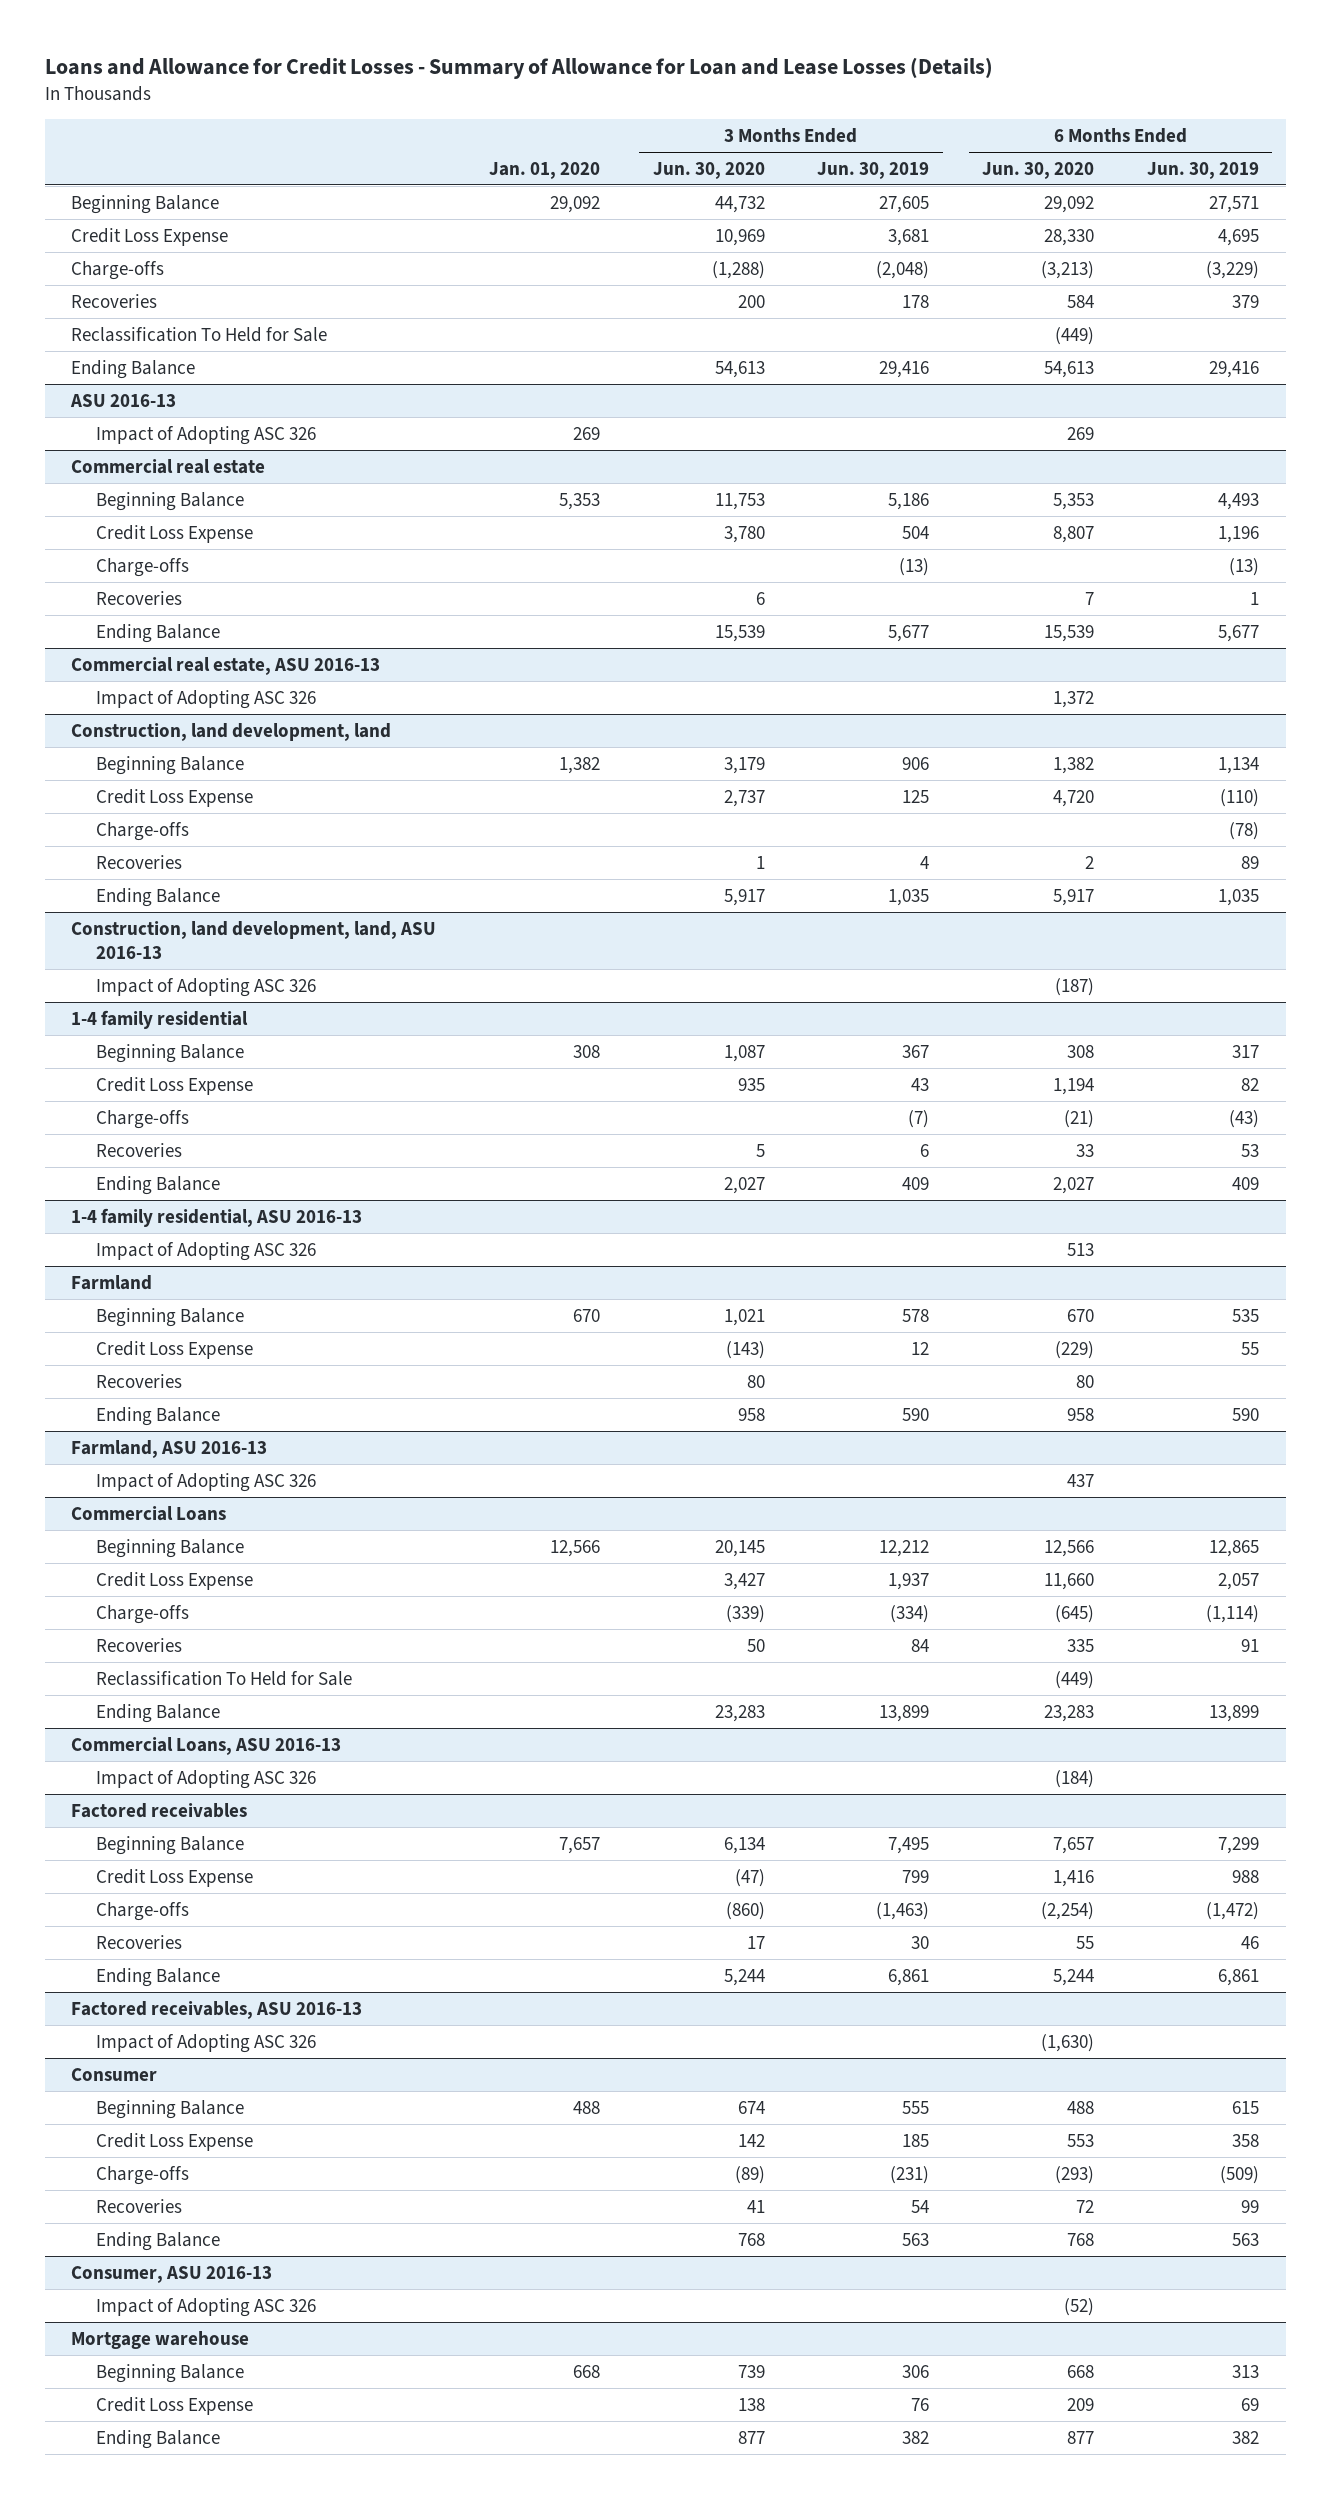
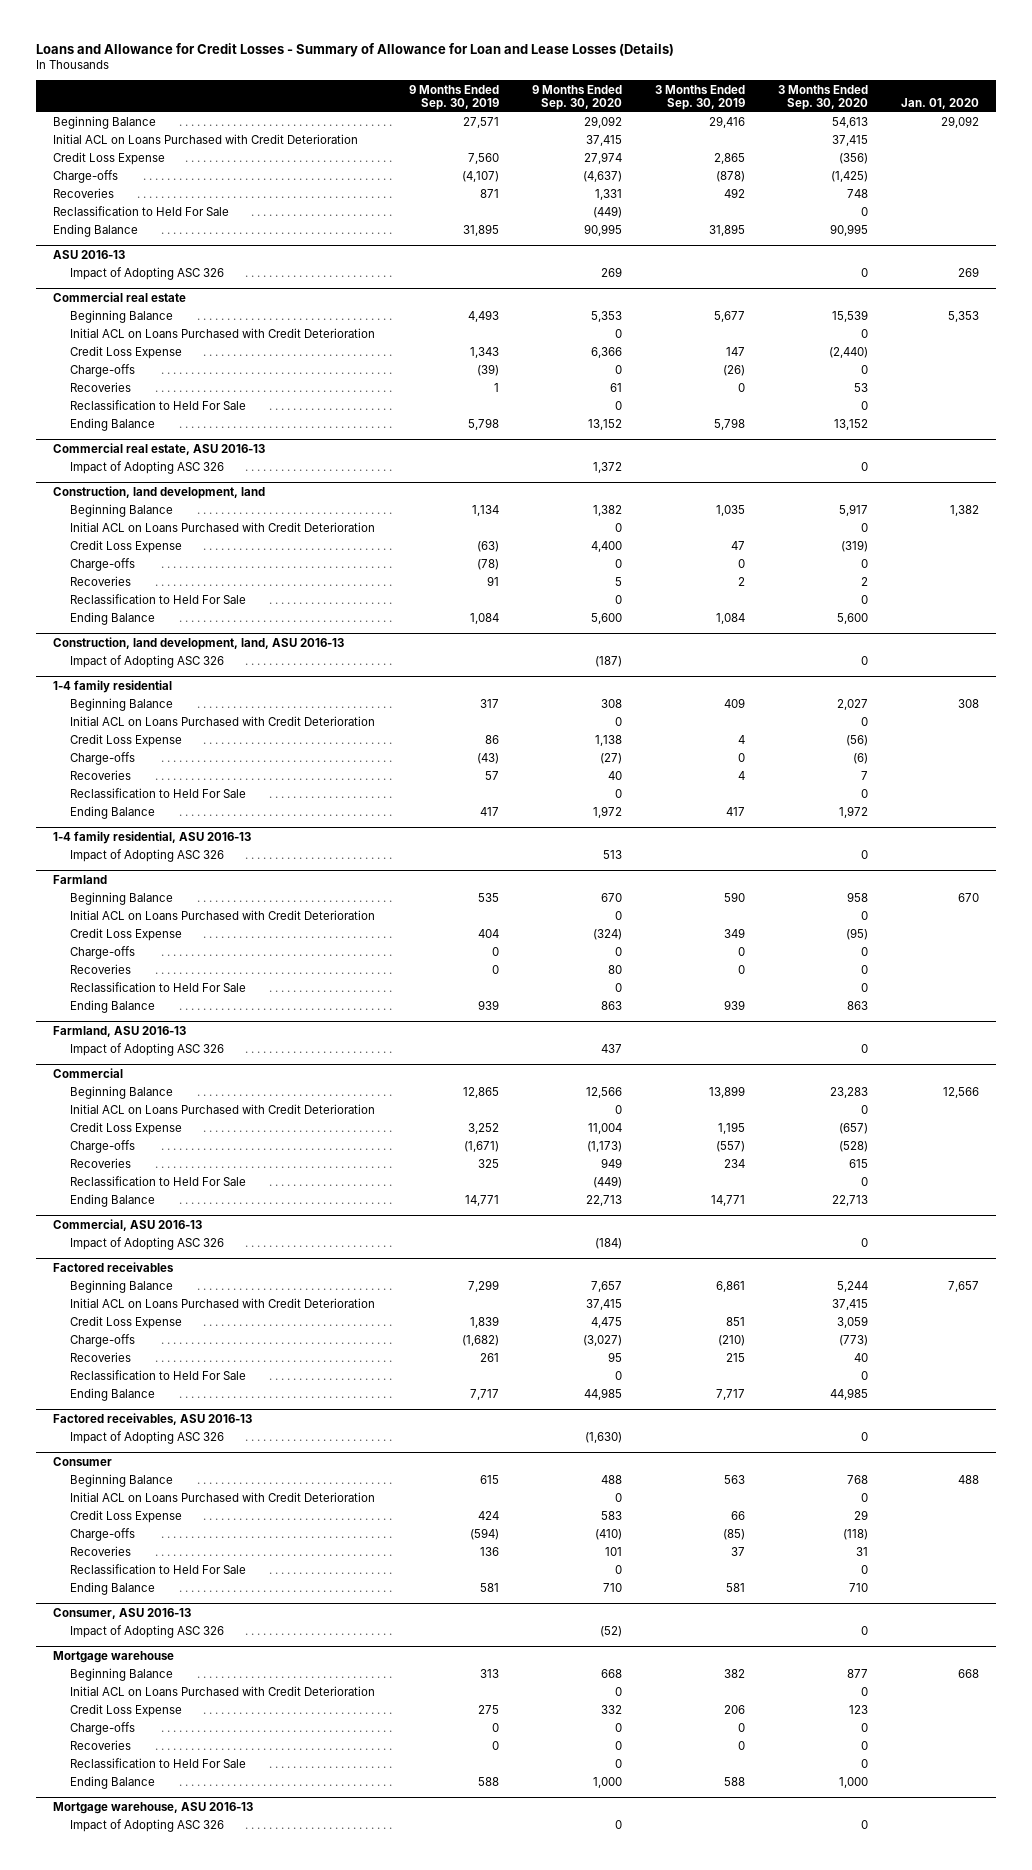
- | Jan. 01, 2020 | 3 Months Ended Jun. 30, 2020 | 3 Months Ended Jun. 30, 2019 | 6 Months Ended Jun. 30, 2020 | 6 Months Ended Jun. 30, 2019
+ | 9 Months Ended Sep. 30, 2019 | 9 Months Ended Sep. 30, 2020 | 3 Months Ended Sep. 30, 2019 | 3 Months Ended Sep. 30, 2020 | Jan. 01, 2020
+ Initial ACL on Loans Purchased with Credit Deterioration | | 37,415 | | 37,415 |
- Reclassification To Held for Sale | | | | (449) |
+ Reclassification to Held For Sale | | (449) | | 0 |
@ Commercial real estate
+ Initial ACL on Loans Purchased with Credit Deterioration | | 0 | | 0 |
+ Reclassification to Held For Sale | | 0 | | 0 |
@ Construction, land development, land
+ Initial ACL on Loans Purchased with Credit Deterioration | | 0 | | 0 |
+ Reclassification to Held For Sale | | 0 | | 0 |
@ 1-4 family residential
+ Initial ACL on Loans Purchased with Credit Deterioration | | 0 | | 0 |
+ Reclassification to Held For Sale | | 0 | | 0 |
@ Farmland
+ Initial ACL on Loans Purchased with Credit Deterioration | | 0 | | 0 |
+ Charge-offs | 0 | 0 | 0 | 0 |
+ Reclassification to Held For Sale | | 0 | | 0 |
- Commercial Loans
+ Commercial
+ Initial ACL on Loans Purchased with Credit Deterioration | | 0 | | 0 |
- Reclassification To Held for Sale | | | | (449) |
+ Reclassification to Held For Sale | | (449) | | 0 |
- Commercial Loans, ASU 2016-13
+ Commercial, ASU 2016-13
@ Factored receivables
+ Initial ACL on Loans Purchased with Credit Deterioration | | 37,415 | | 37,415 |
+ Reclassification to Held For Sale | | 0 | | 0 |
@ Consumer
+ Initial ACL on Loans Purchased with Credit Deterioration | | 0 | | 0 |
+ Reclassification to Held For Sale | | 0 | | 0 |
@ Mortgage warehouse
+ Initial ACL on Loans Purchased with Credit Deterioration | | 0 | | 0 |
+ Charge-offs | 0 | 0 | 0 | 0 |
+ Recoveries | 0 | 0 | 0 | 0 |
+ Reclassification to Held For Sale | | 0 | | 0 |
+ Mortgage warehouse, ASU 2016-13
+ Impact of Adopting ASC 326 | | 0 | | 0 |

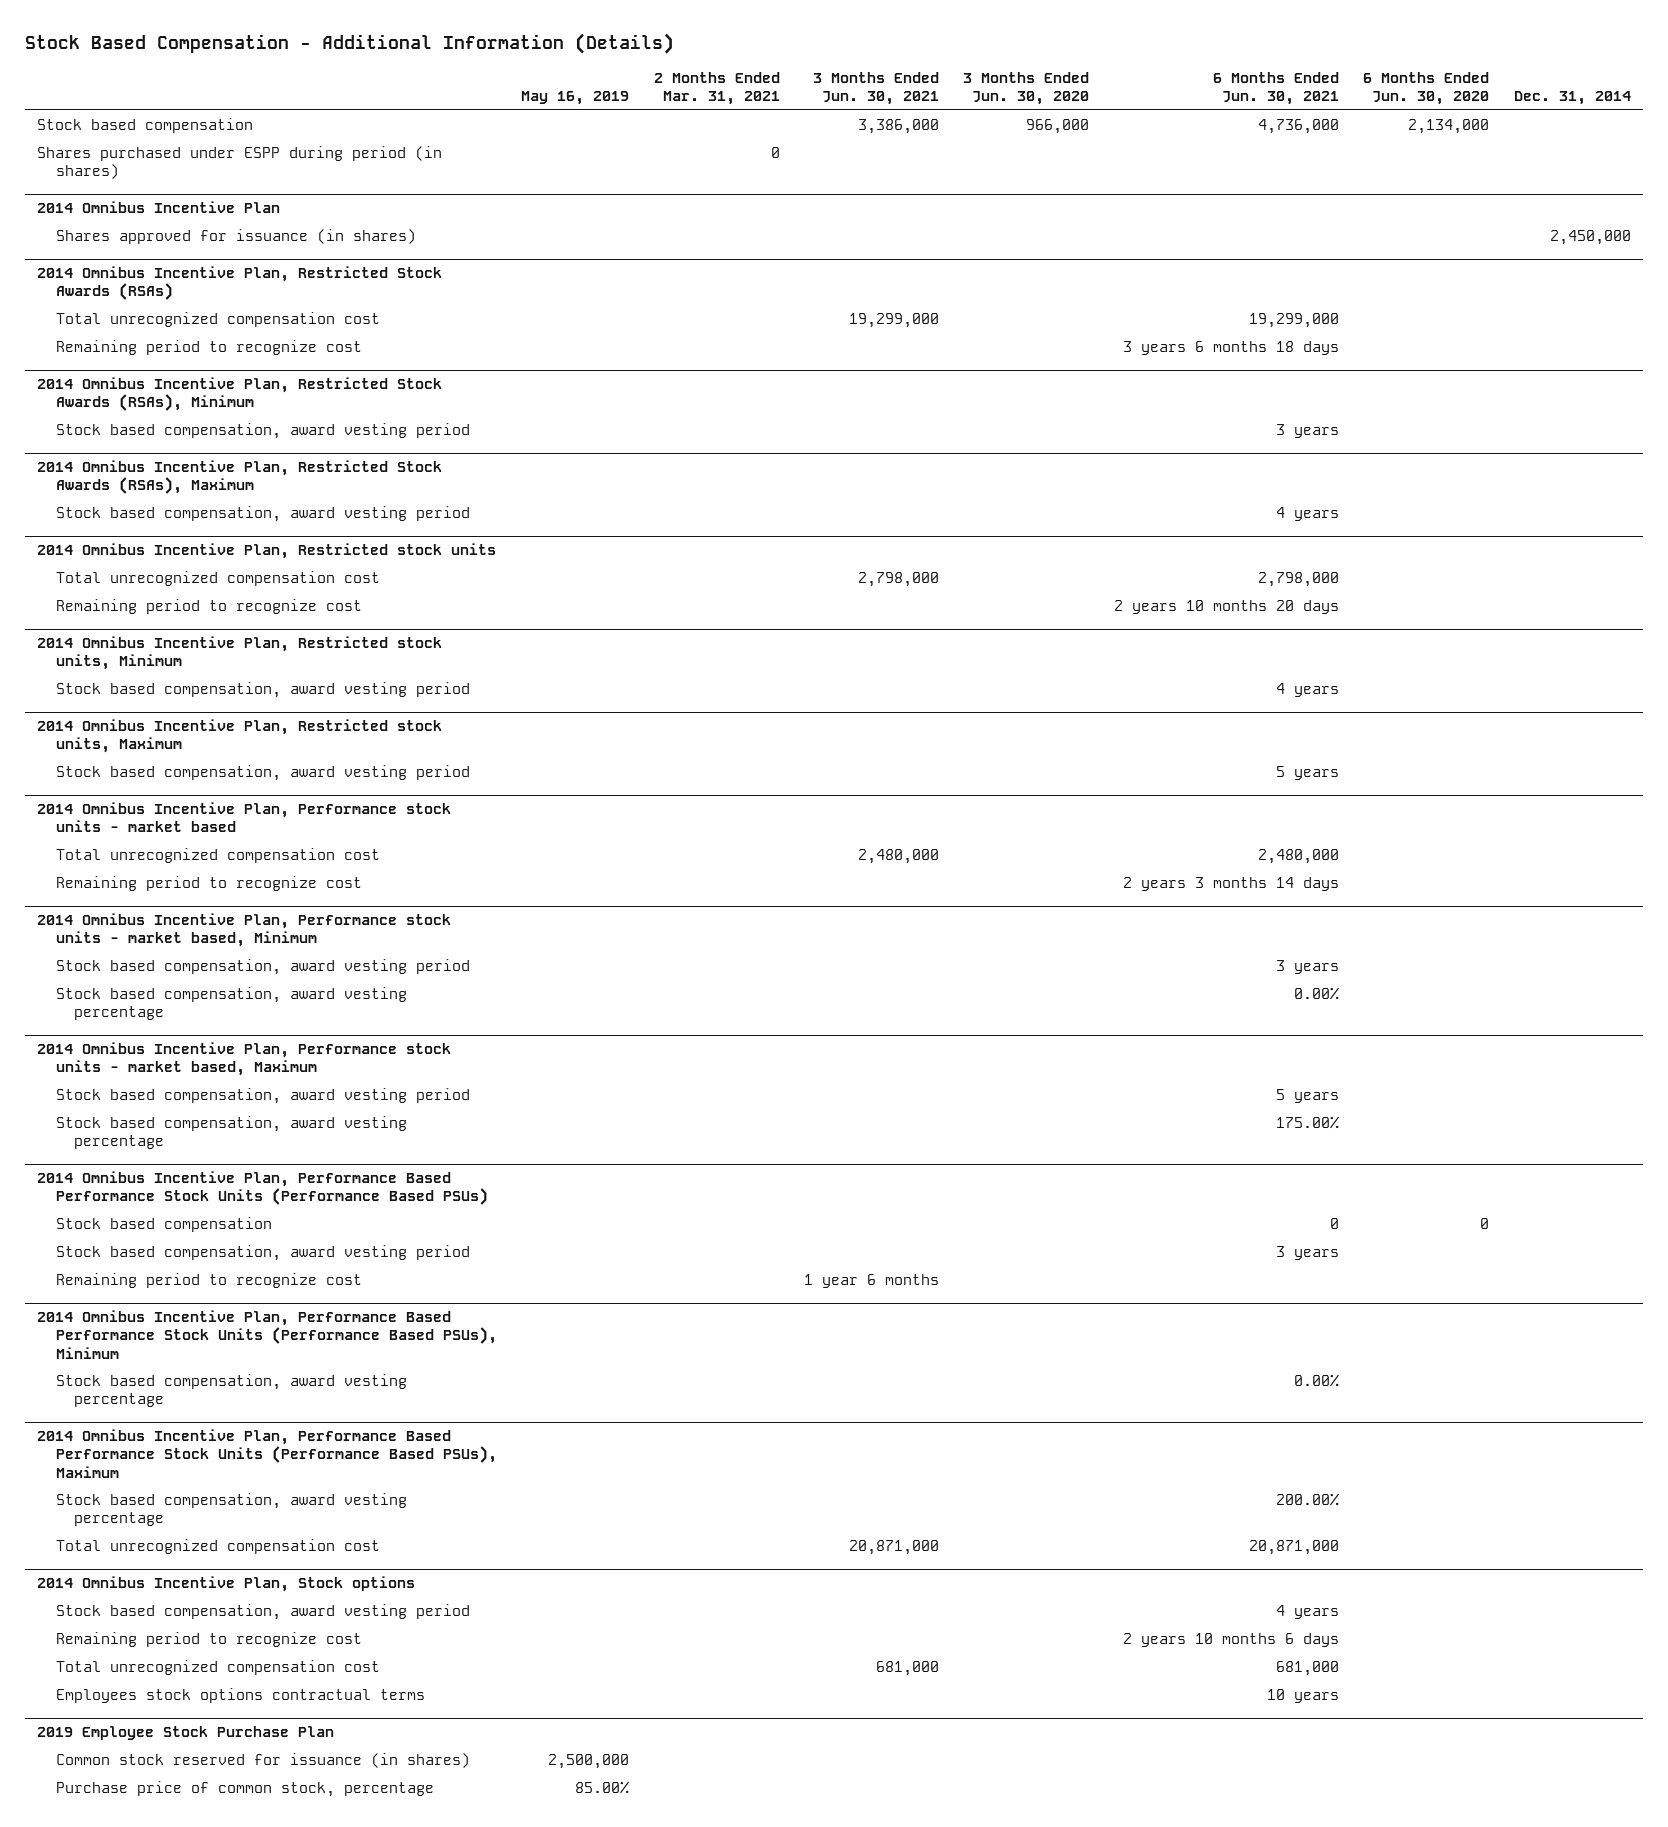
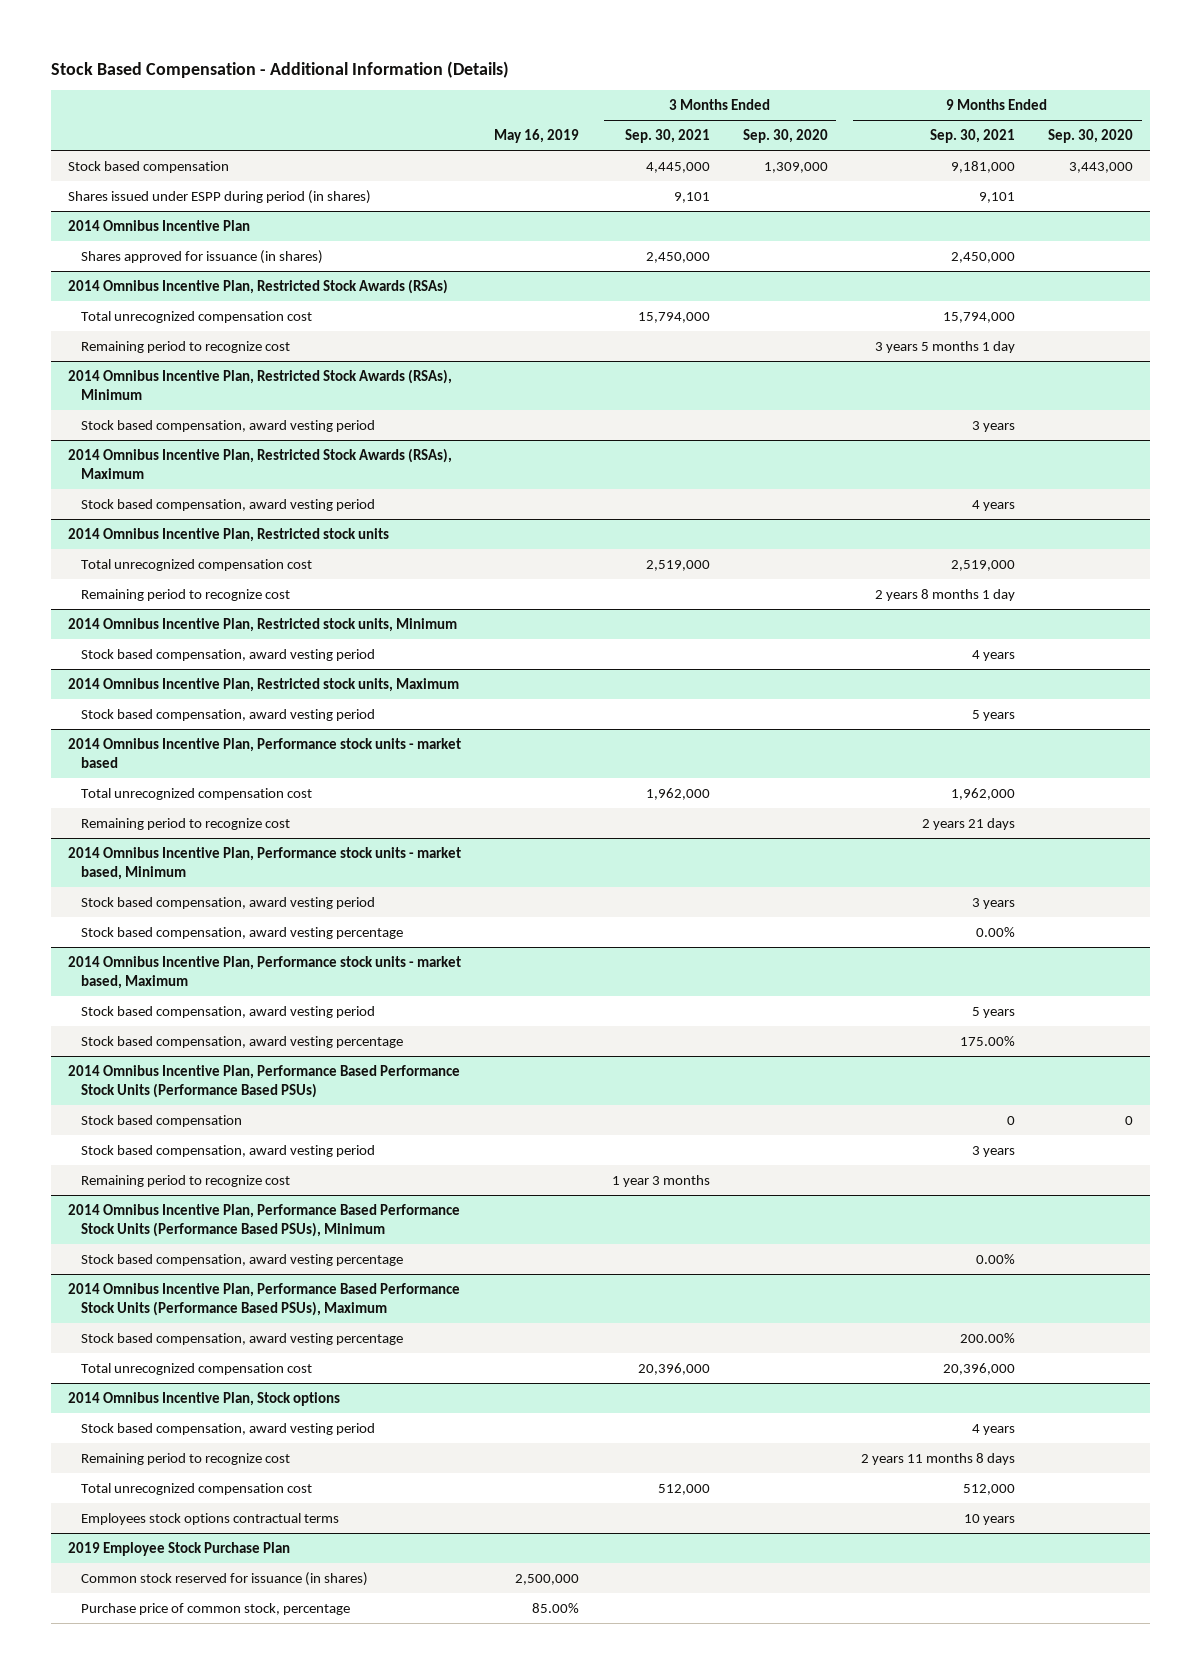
- | May 16, 2019 | 2 Months Ended Mar. 31, 2021 | 3 Months Ended Jun. 30, 2021 | 3 Months Ended Jun. 30, 2020 | 6 Months Ended Jun. 30, 2021 | 6 Months Ended Jun. 30, 2020 | Dec. 31, 2014
+ | May 16, 2019 | 3 Months Ended Sep. 30, 2021 | 3 Months Ended Sep. 30, 2020 | 9 Months Ended Sep. 30, 2021 | 9 Months Ended Sep. 30, 2020
- Shares purchased under ESPP during period (in shares) | | 0 | | | | |
+ Shares issued under ESPP during period (in shares) | | 9,101 | | 9,101 |

